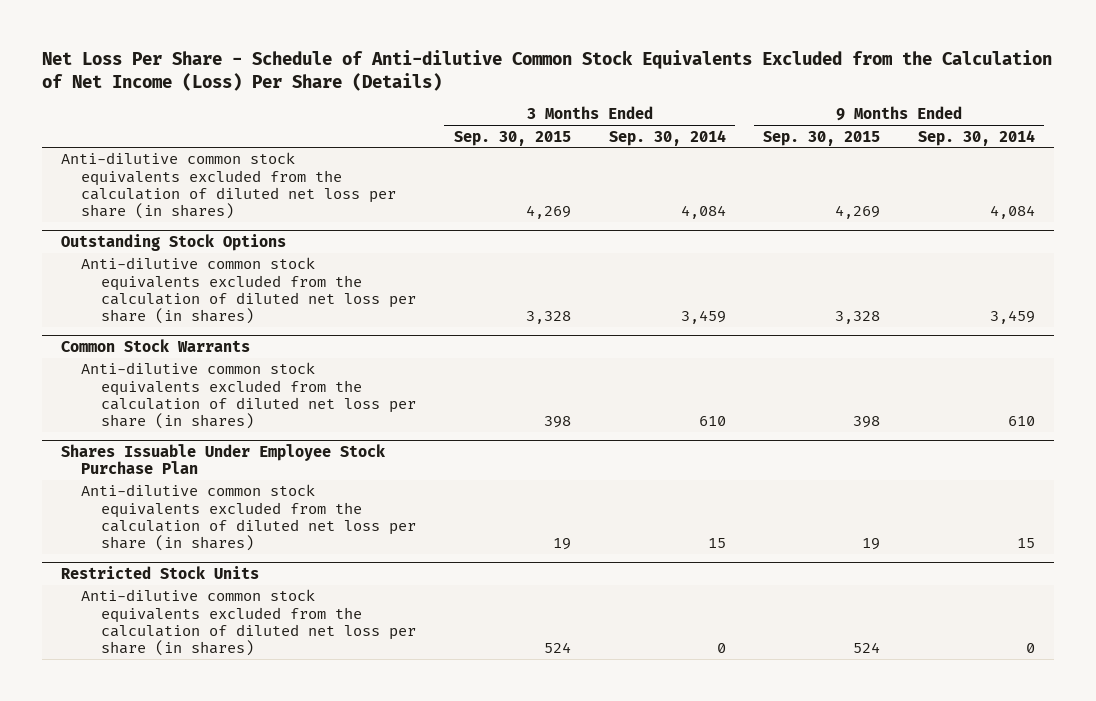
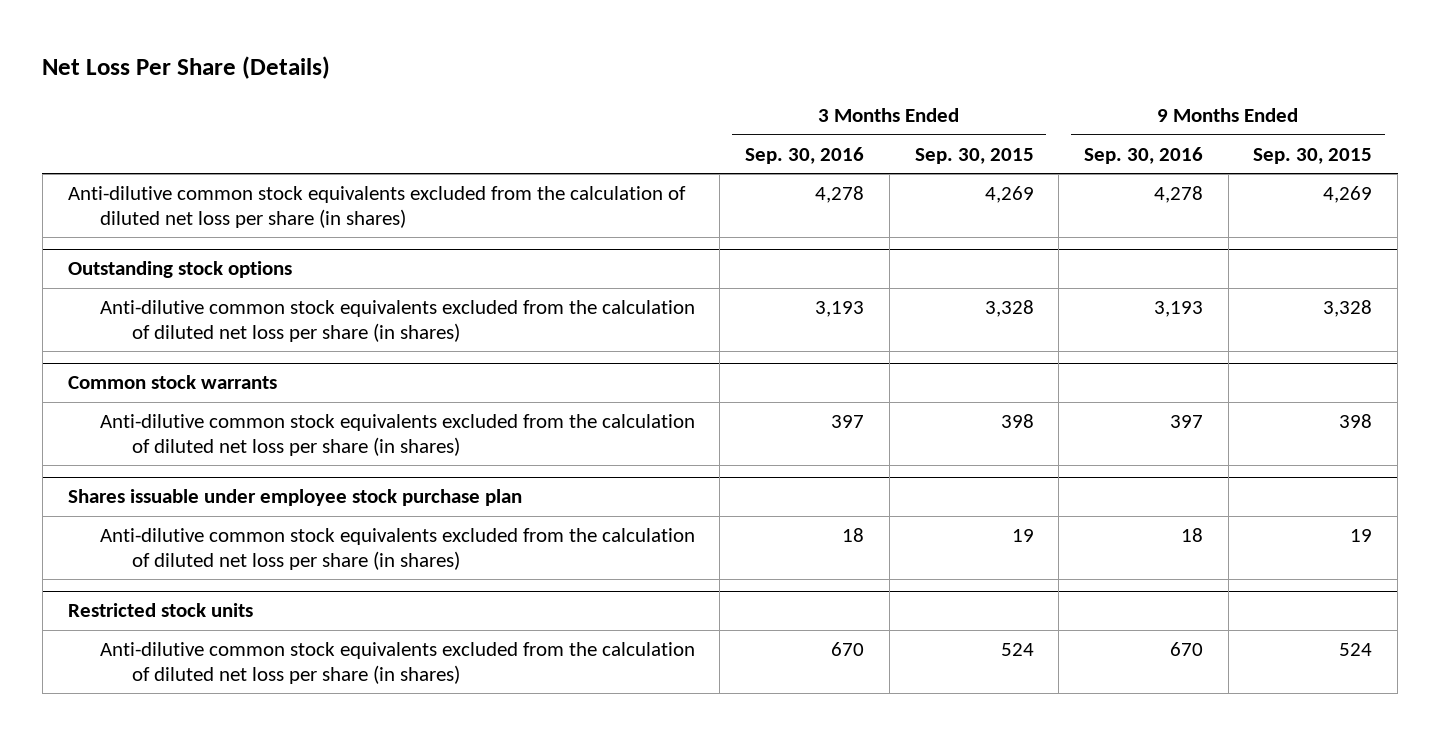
- Net Loss Per Share - Schedule of Anti-dilutive Common Stock Equivalents Excluded from the Calculation of Net Income (Loss) Per Share (Details)
+ Net Loss Per Share (Details)
- | 3 Months Ended Sep. 30, 2015 | 3 Months Ended Sep. 30, 2014 | 9 Months Ended Sep. 30, 2015 | 9 Months Ended Sep. 30, 2014
+ | 3 Months Ended Sep. 30, 2016 | 3 Months Ended Sep. 30, 2015 | 9 Months Ended Sep. 30, 2016 | 9 Months Ended Sep. 30, 2015
- Outstanding Stock Options
+ Outstanding stock options
- Common Stock Warrants
+ Common stock warrants
- Shares Issuable Under Employee Stock Purchase Plan
+ Shares issuable under employee stock purchase plan
- Restricted Stock Units
+ Restricted stock units

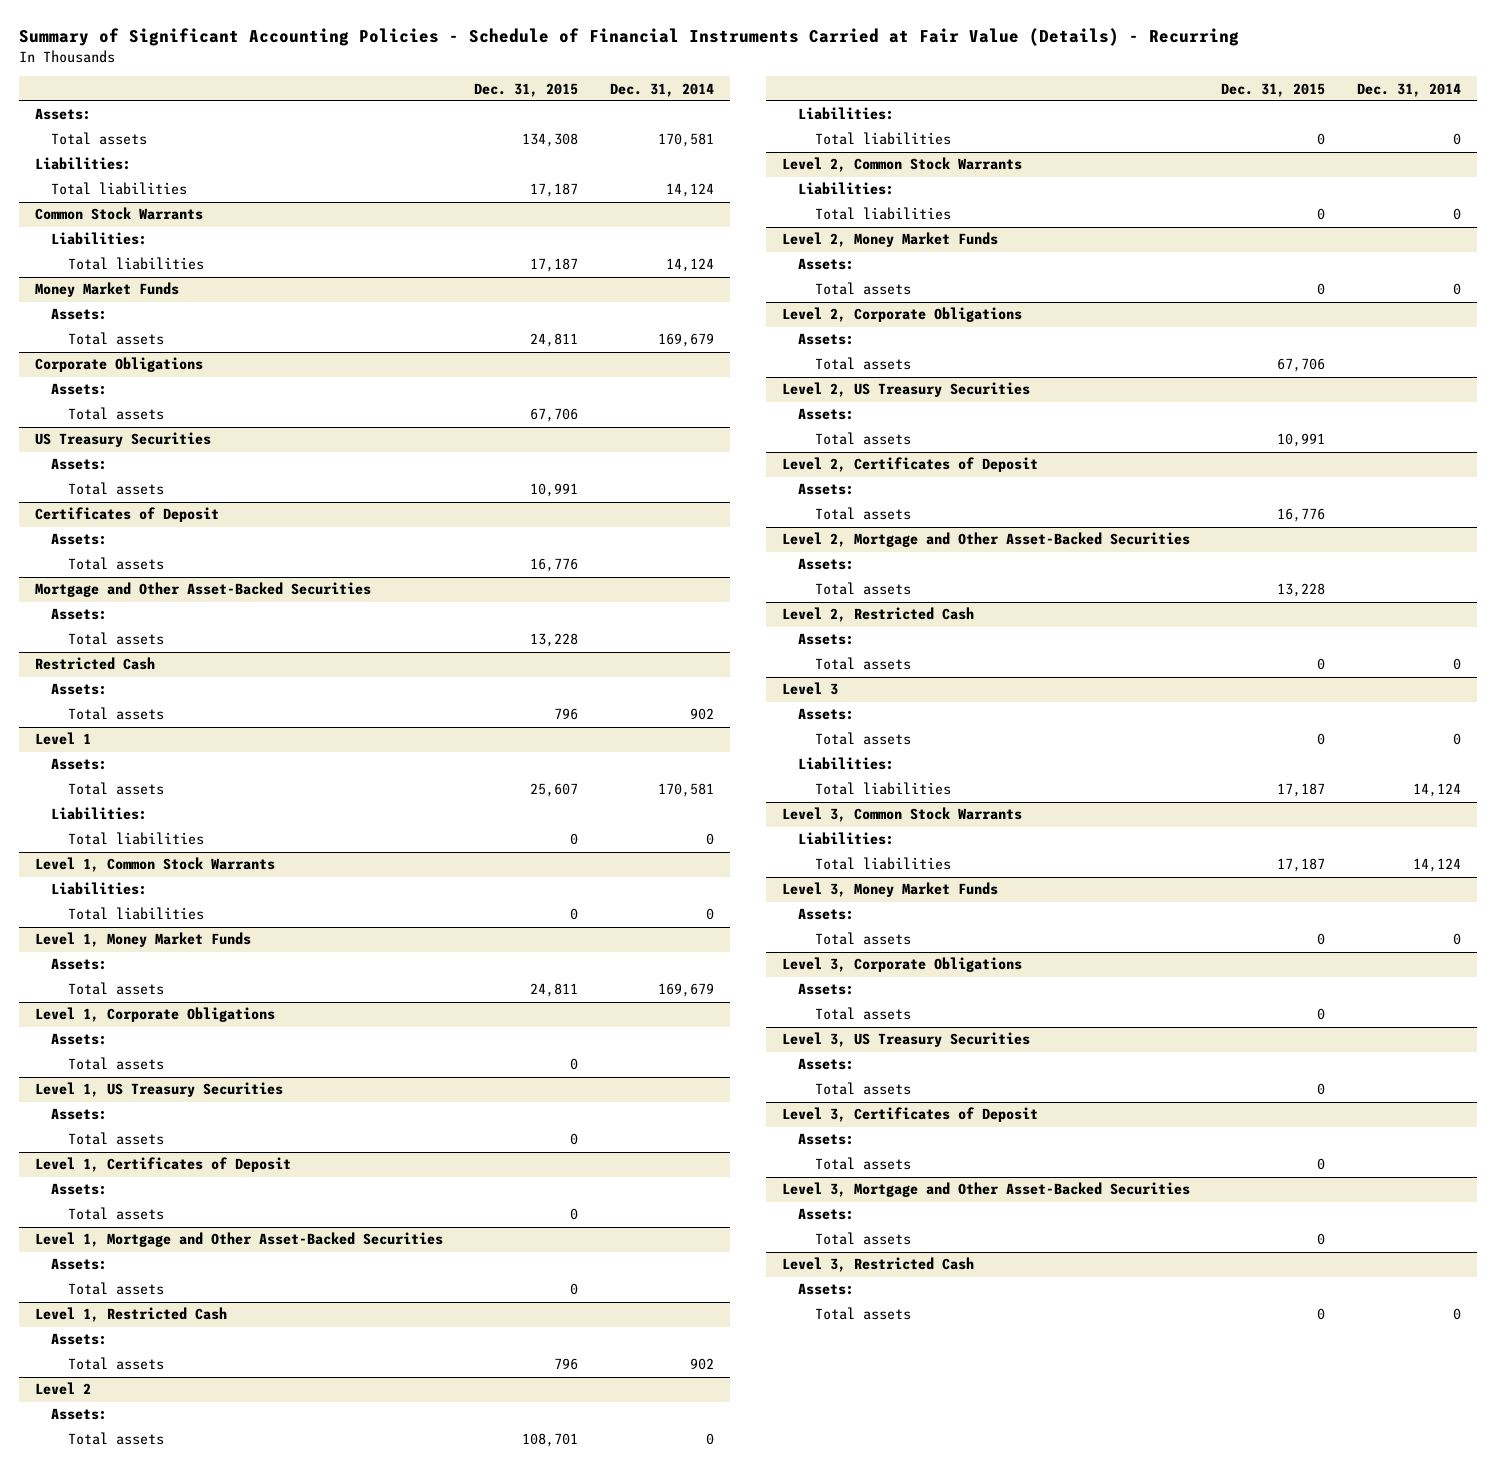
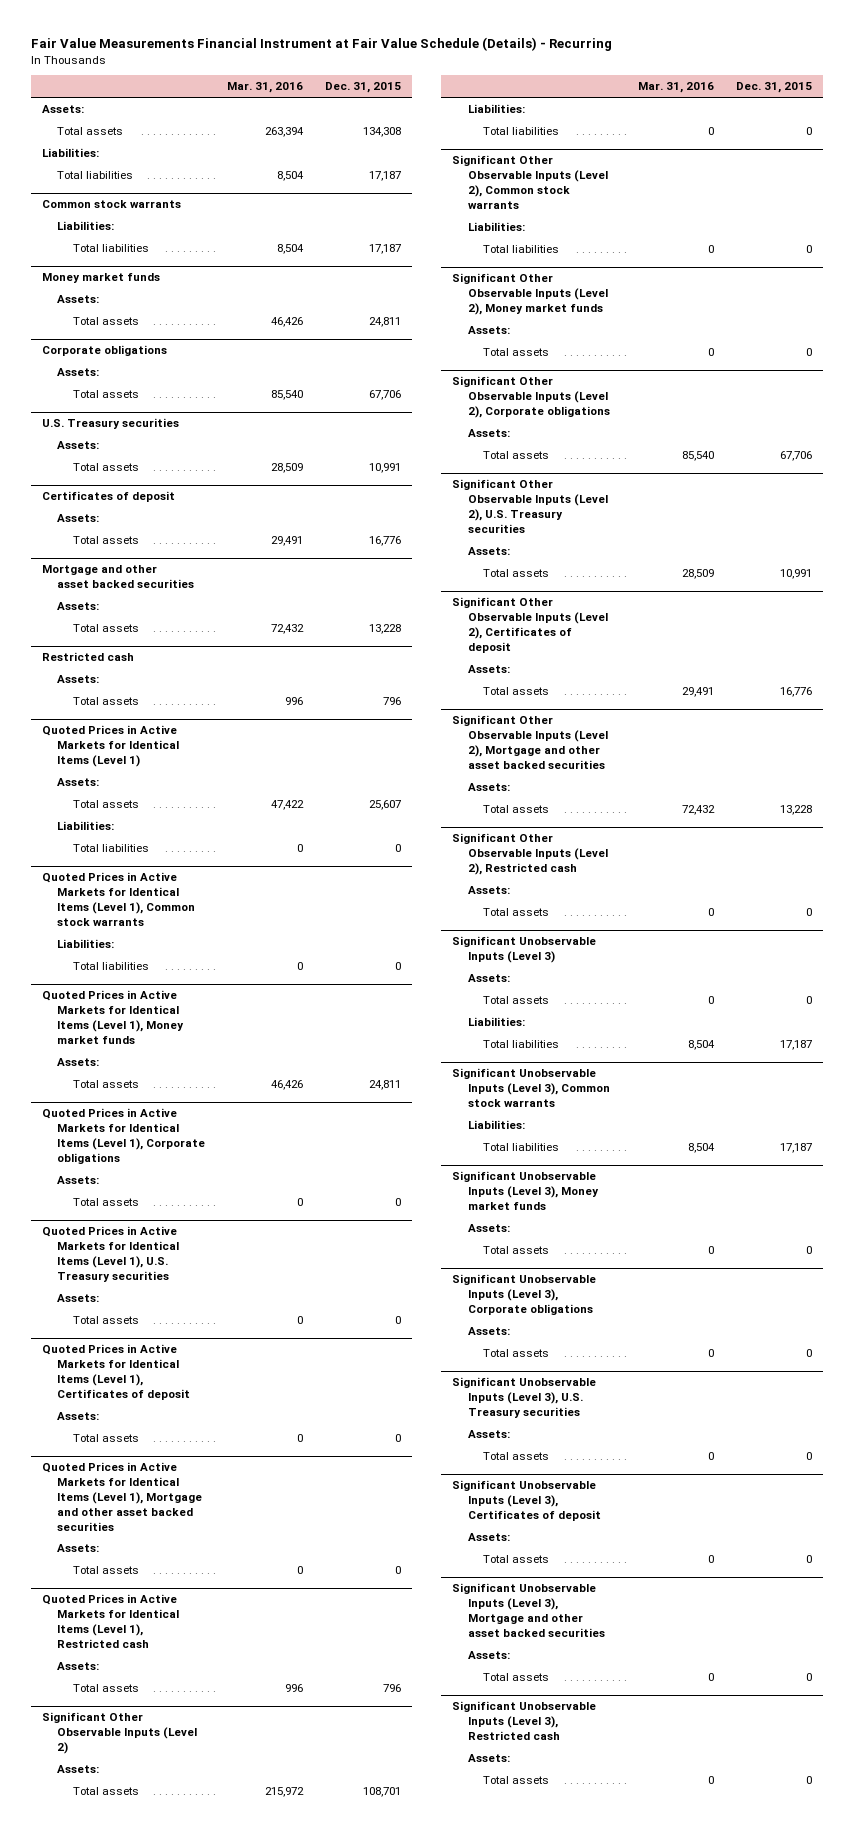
- Summary of Significant Accounting Policies - Schedule of Financial Instruments Carried at Fair Value (Details) - Recurring
+ Fair Value Measurements Financial Instrument at Fair Value Schedule (Details) - Recurring
- | Dec. 31, 2015 | Dec. 31, 2014
+ | Mar. 31, 2016 | Dec. 31, 2015
- Common Stock Warrants
+ Common stock warrants
- Money Market Funds
+ Money market funds
- Corporate Obligations
+ Corporate obligations
- US Treasury Securities
+ U.S. Treasury securities
- Certificates of Deposit
+ Certificates of deposit
- Mortgage and Other Asset-Backed Securities
+ Mortgage and other asset backed securities
- Restricted Cash
+ Restricted cash
- Level 1
+ Quoted Prices in Active Markets for Identical Items (Level 1)
- Level 1, Common Stock Warrants
+ Quoted Prices in Active Markets for Identical Items (Level 1), Common stock warrants
- Level 1, Money Market Funds
+ Quoted Prices in Active Markets for Identical Items (Level 1), Money market funds
- Level 1, Corporate Obligations
+ Quoted Prices in Active Markets for Identical Items (Level 1), Corporate obligations
- Level 1, US Treasury Securities
+ Quoted Prices in Active Markets for Identical Items (Level 1), U.S. Treasury securities
- Level 1, Certificates of Deposit
+ Quoted Prices in Active Markets for Identical Items (Level 1), Certificates of deposit
- Level 1, Mortgage and Other Asset-Backed Securities
+ Quoted Prices in Active Markets for Identical Items (Level 1), Mortgage and other asset backed securities
- Level 1, Restricted Cash
+ Quoted Prices in Active Markets for Identical Items (Level 1), Restricted cash
- Level 2
+ Significant Other Observable Inputs (Level 2)
- Level 2, Common Stock Warrants
+ Significant Other Observable Inputs (Level 2), Common stock warrants
- Level 2, Money Market Funds
+ Significant Other Observable Inputs (Level 2), Money market funds
- Level 2, Corporate Obligations
+ Significant Other Observable Inputs (Level 2), Corporate obligations
- Level 2, US Treasury Securities
+ Significant Other Observable Inputs (Level 2), U.S. Treasury securities
- Level 2, Certificates of Deposit
+ Significant Other Observable Inputs (Level 2), Certificates of deposit
- Level 2, Mortgage and Other Asset-Backed Securities
+ Significant Other Observable Inputs (Level 2), Mortgage and other asset backed securities
- Level 2, Restricted Cash
+ Significant Other Observable Inputs (Level 2), Restricted cash
- Level 3
+ Significant Unobservable Inputs (Level 3)
- Level 3, Common Stock Warrants
+ Significant Unobservable Inputs (Level 3), Common stock warrants
- Level 3, Money Market Funds
+ Significant Unobservable Inputs (Level 3), Money market funds
- Level 3, Corporate Obligations
+ Significant Unobservable Inputs (Level 3), Corporate obligations
- Level 3, US Treasury Securities
+ Significant Unobservable Inputs (Level 3), U.S. Treasury securities
- Level 3, Certificates of Deposit
+ Significant Unobservable Inputs (Level 3), Certificates of deposit
- Level 3, Mortgage and Other Asset-Backed Securities
+ Significant Unobservable Inputs (Level 3), Mortgage and other asset backed securities
- Level 3, Restricted Cash
+ Significant Unobservable Inputs (Level 3), Restricted cash

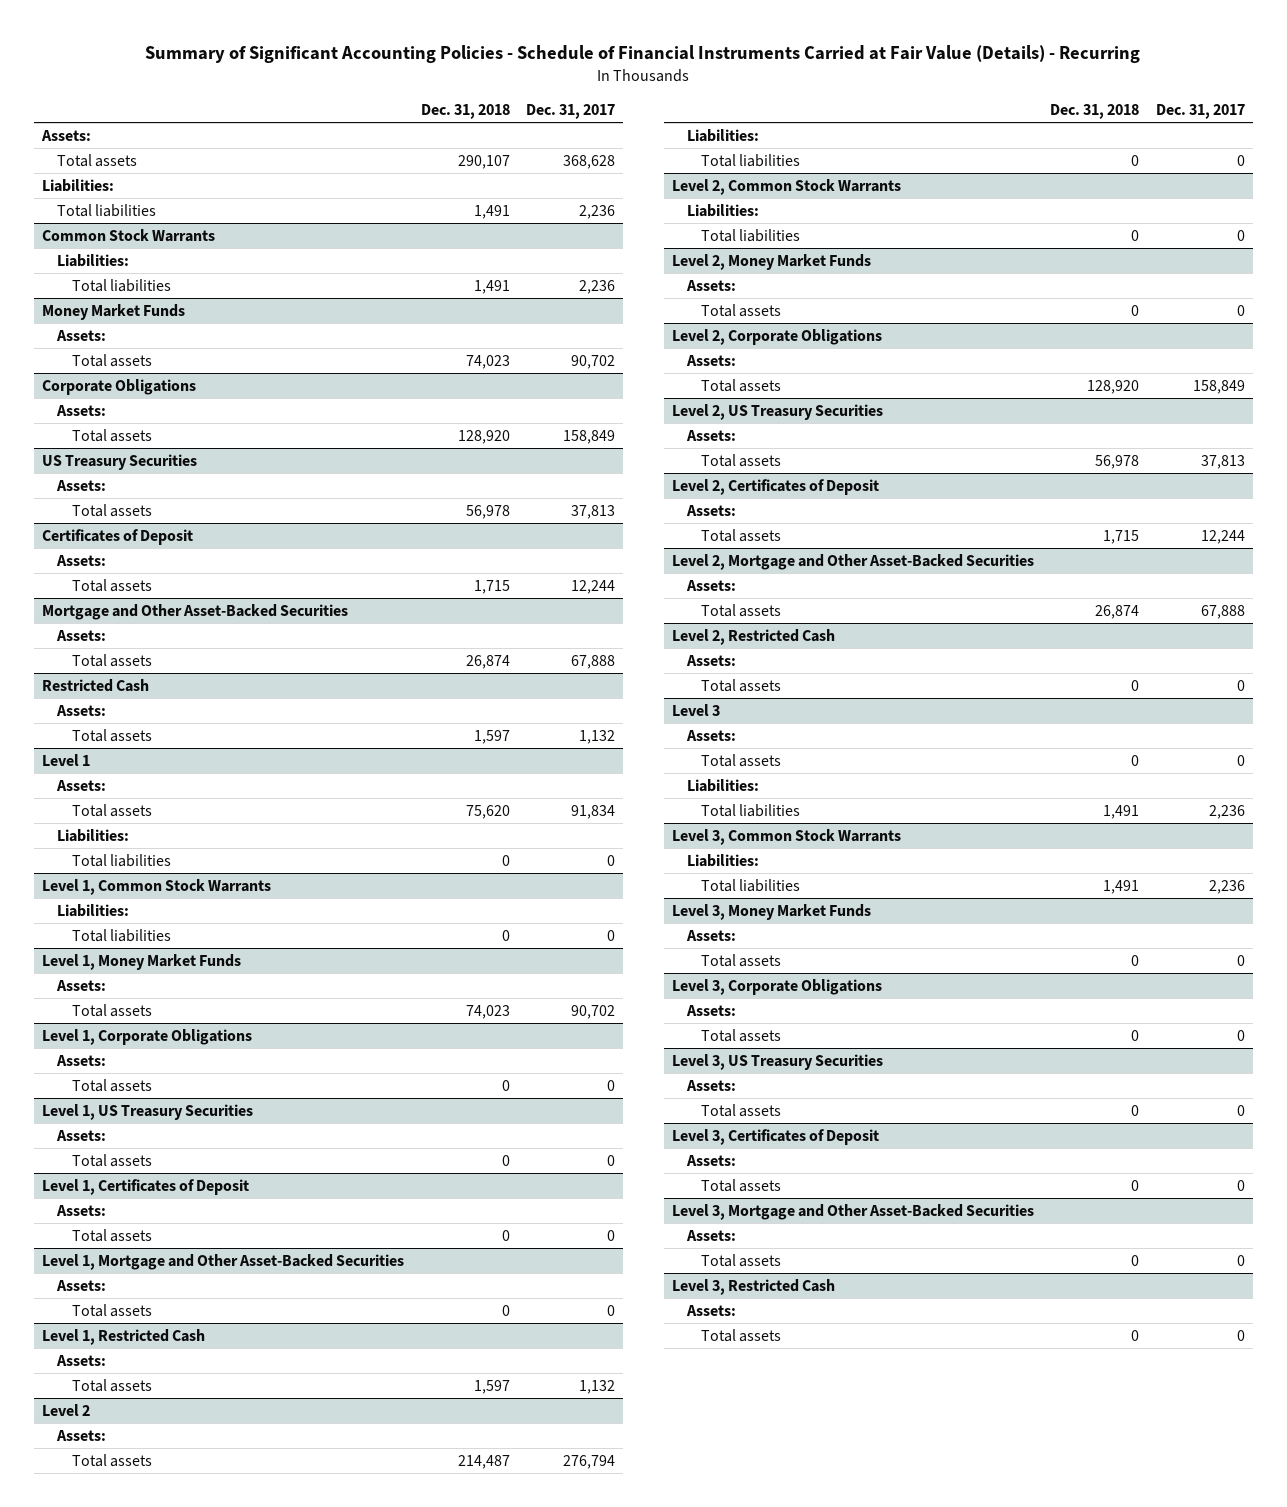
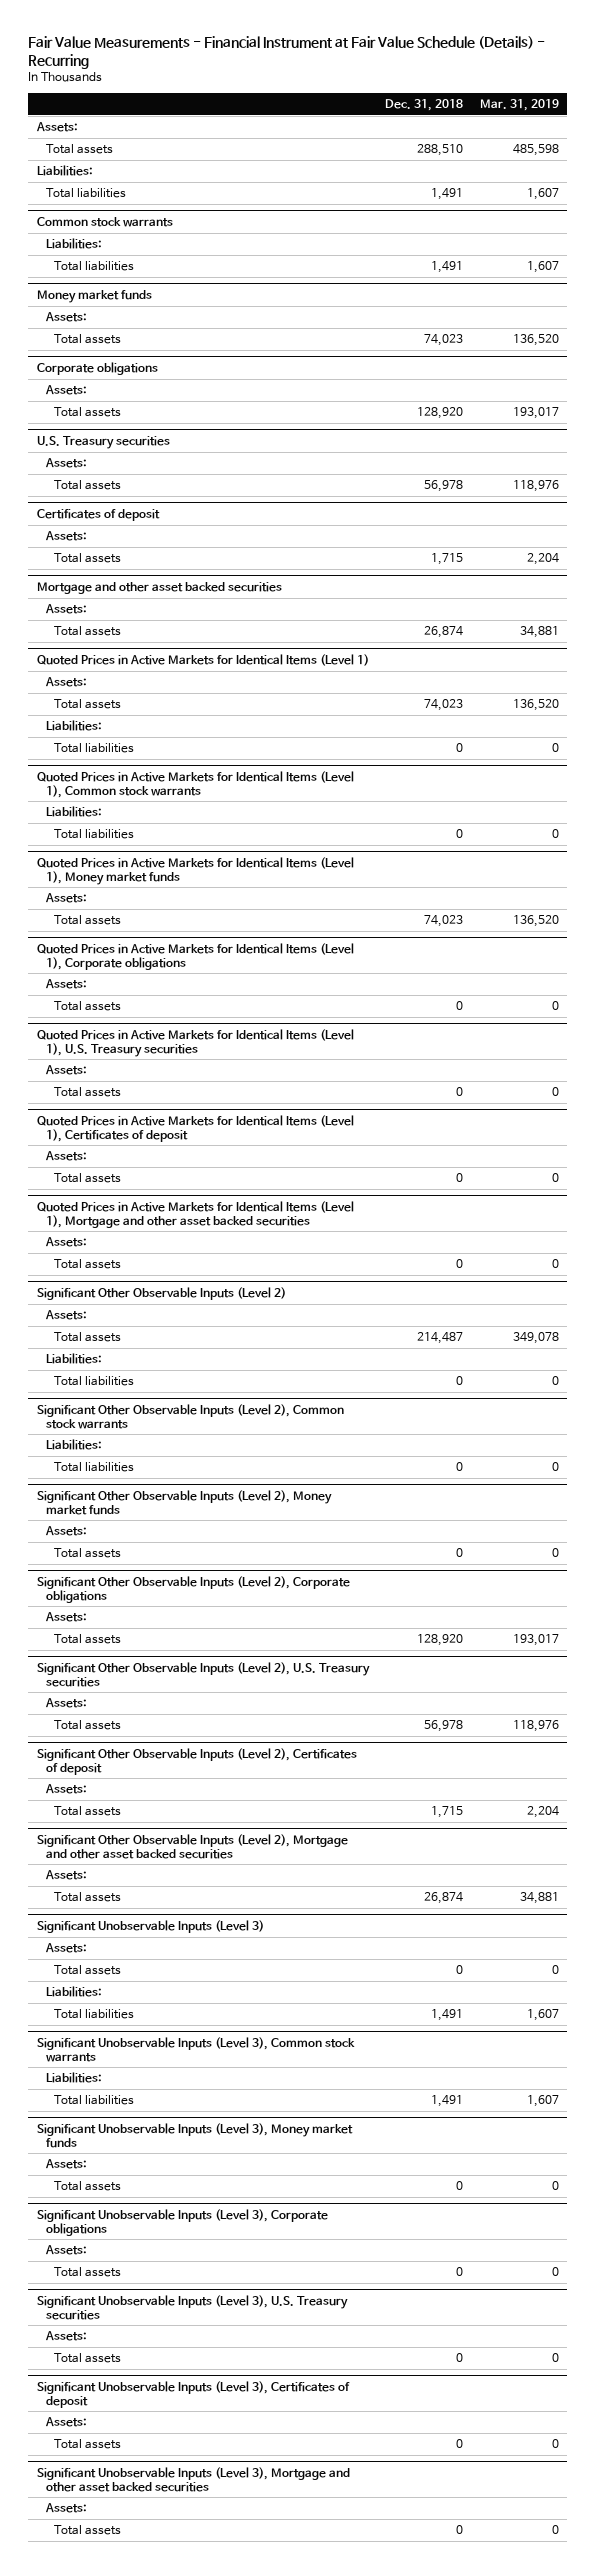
- Summary of Significant Accounting Policies - Schedule of Financial Instruments Carried at Fair Value (Details) - Recurring
+ Fair Value Measurements - Financial Instrument at Fair Value Schedule (Details) - Recurring
- | Dec. 31, 2018 | Dec. 31, 2017
+ | Dec. 31, 2018 | Mar. 31, 2019
- Total assets | 290,107 | 368,628
+ Total assets | 288,510 | 485,598
- Common Stock Warrants
+ Common stock warrants
- Money Market Funds
+ Money market funds
- Corporate Obligations
+ Corporate obligations
- US Treasury Securities
+ U.S. Treasury securities
- Certificates of Deposit
+ Certificates of deposit
- Mortgage and Other Asset-Backed Securities
+ Mortgage and other asset backed securities
- Restricted Cash
- Assets:
- Total assets | 1,597 | 1,132
- Level 1
+ Quoted Prices in Active Markets for Identical Items (Level 1)
- Total assets | 75,620 | 91,834
+ Total assets | 74,023 | 136,520
- Level 1, Common Stock Warrants
+ Quoted Prices in Active Markets for Identical Items (Level 1), Common stock warrants
- Level 1, Money Market Funds
+ Quoted Prices in Active Markets for Identical Items (Level 1), Money market funds
- Level 1, Corporate Obligations
+ Quoted Prices in Active Markets for Identical Items (Level 1), Corporate obligations
- Level 1, US Treasury Securities
+ Quoted Prices in Active Markets for Identical Items (Level 1), U.S. Treasury securities
- Level 1, Certificates of Deposit
+ Quoted Prices in Active Markets for Identical Items (Level 1), Certificates of deposit
- Level 1, Mortgage and Other Asset-Backed Securities
+ Quoted Prices in Active Markets for Identical Items (Level 1), Mortgage and other asset backed securities
- Level 1, Restricted Cash
- Assets:
- Total assets | 1,597 | 1,132
- Level 2
+ Significant Other Observable Inputs (Level 2)
- Level 2, Common Stock Warrants
+ Significant Other Observable Inputs (Level 2), Common stock warrants
- Level 2, Money Market Funds
+ Significant Other Observable Inputs (Level 2), Money market funds
- Level 2, Corporate Obligations
+ Significant Other Observable Inputs (Level 2), Corporate obligations
- Level 2, US Treasury Securities
+ Significant Other Observable Inputs (Level 2), U.S. Treasury securities
- Level 2, Certificates of Deposit
+ Significant Other Observable Inputs (Level 2), Certificates of deposit
- Level 2, Mortgage and Other Asset-Backed Securities
+ Significant Other Observable Inputs (Level 2), Mortgage and other asset backed securities
- Level 2, Restricted Cash
- Assets:
- Total assets | 0 | 0
- Level 3
+ Significant Unobservable Inputs (Level 3)
- Level 3, Common Stock Warrants
+ Significant Unobservable Inputs (Level 3), Common stock warrants
- Level 3, Money Market Funds
- Assets:
- Total assets | 0 | 0
- Level 3, Corporate Obligations
+ Significant Unobservable Inputs (Level 3), Money market funds
- Level 3, US Treasury Securities
+ Significant Unobservable Inputs (Level 3), Corporate obligations
- Level 3, Certificates of Deposit
+ Significant Unobservable Inputs (Level 3), U.S. Treasury securities
- Level 3, Mortgage and Other Asset-Backed Securities
+ Significant Unobservable Inputs (Level 3), Certificates of deposit
- Level 3, Restricted Cash
+ Significant Unobservable Inputs (Level 3), Mortgage and other asset backed securities

